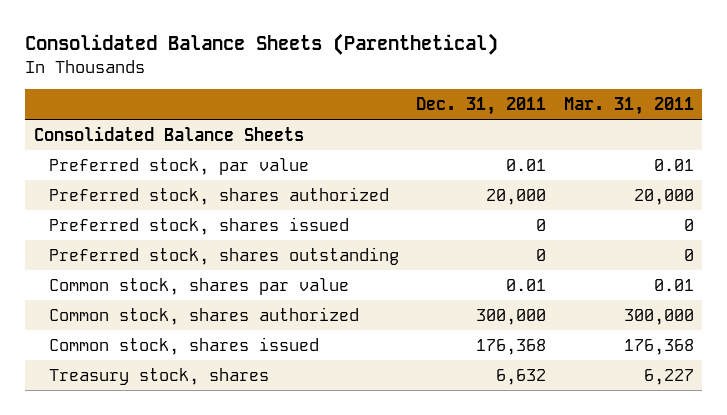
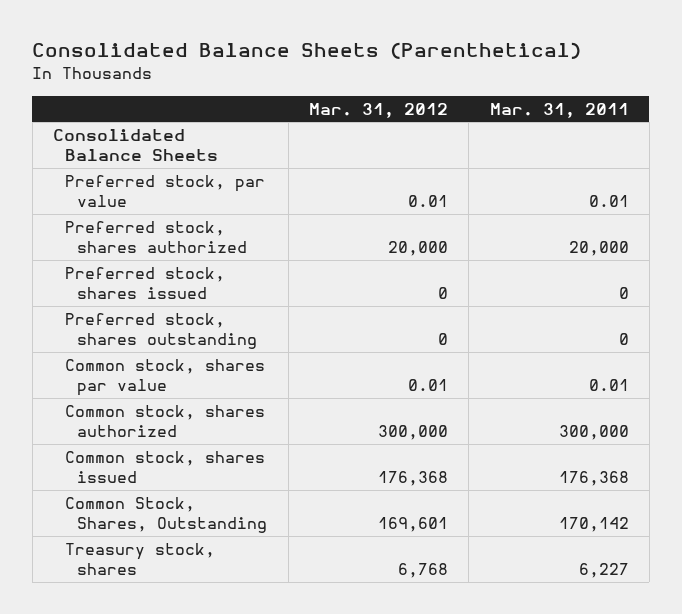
- | Dec. 31, 2011 | Mar. 31, 2011
+ | Mar. 31, 2012 | Mar. 31, 2011
+ Common Stock, Shares, Outstanding | 169,601 | 170,142

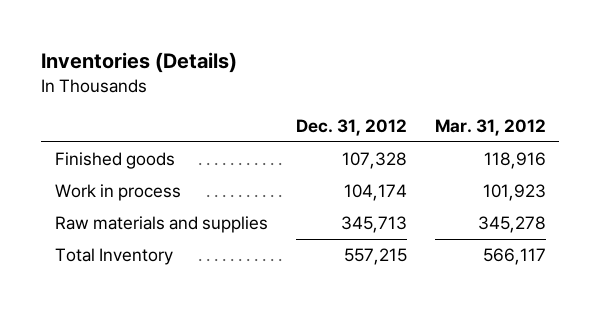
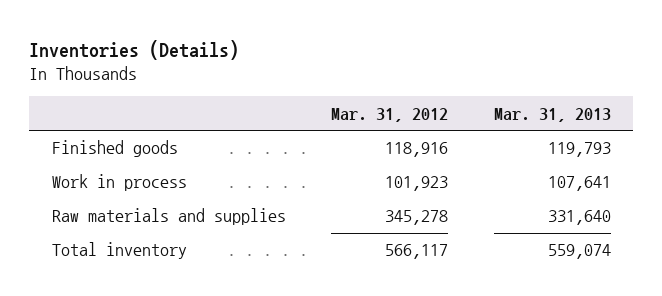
- | Dec. 31, 2012 | Mar. 31, 2012
+ | Mar. 31, 2012 | Mar. 31, 2013
- Total Inventory | 557,215 | 566,117
+ Total inventory | 566,117 | 559,074

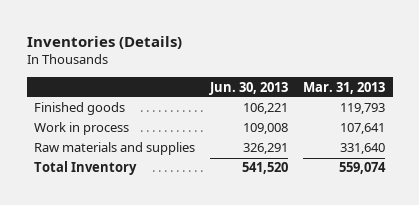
- | Mar. 31, 2012 | Mar. 31, 2013
+ | Jun. 30, 2013 | Mar. 31, 2013
- Total inventory | 566,117 | 559,074
+ Total Inventory | 541,520 | 559,074

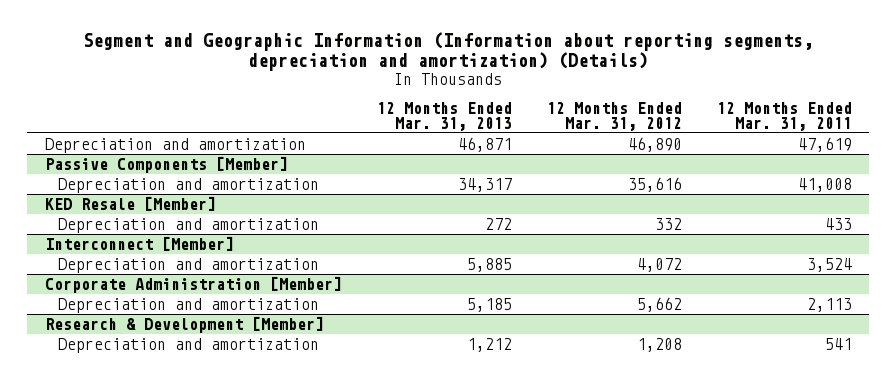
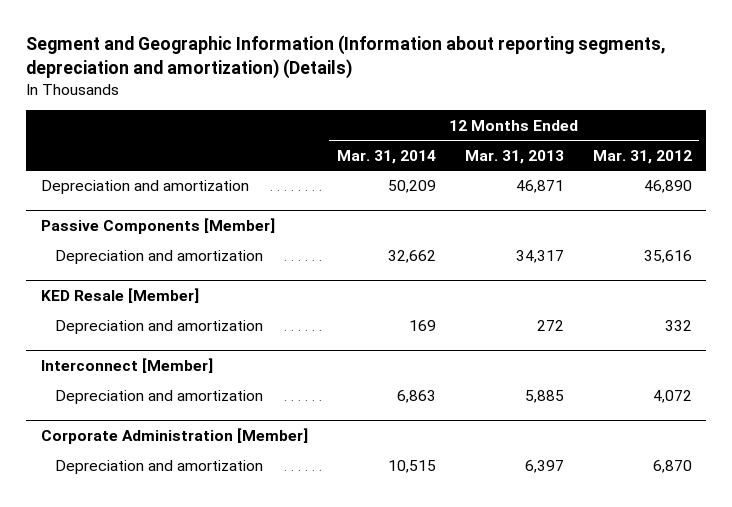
- | 12 Months Ended Mar. 31, 2013 | 12 Months Ended Mar. 31, 2012 | 12 Months Ended Mar. 31, 2011
+ | 12 Months Ended Mar. 31, 2014 | 12 Months Ended Mar. 31, 2013 | 12 Months Ended Mar. 31, 2012
@ Corporate Administration [Member]
- Depreciation and amortization | 5,185 | 5,662 | 2,113
- Research & Development [Member]
- Depreciation and amortization | 1,212 | 1,208 | 541
@ Corporate Administration [Member]
+ Depreciation and amortization | 10,515 | 6,397 | 6,870

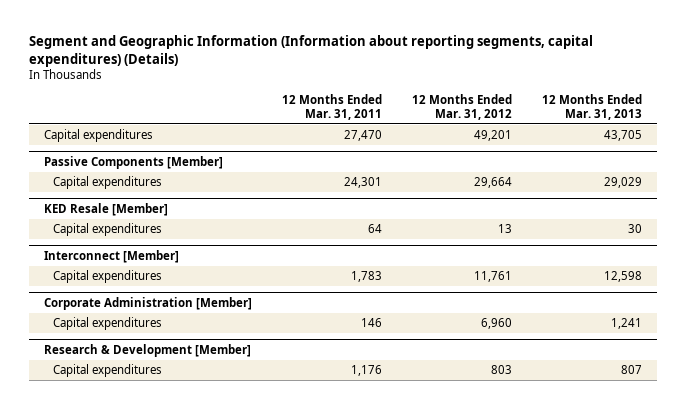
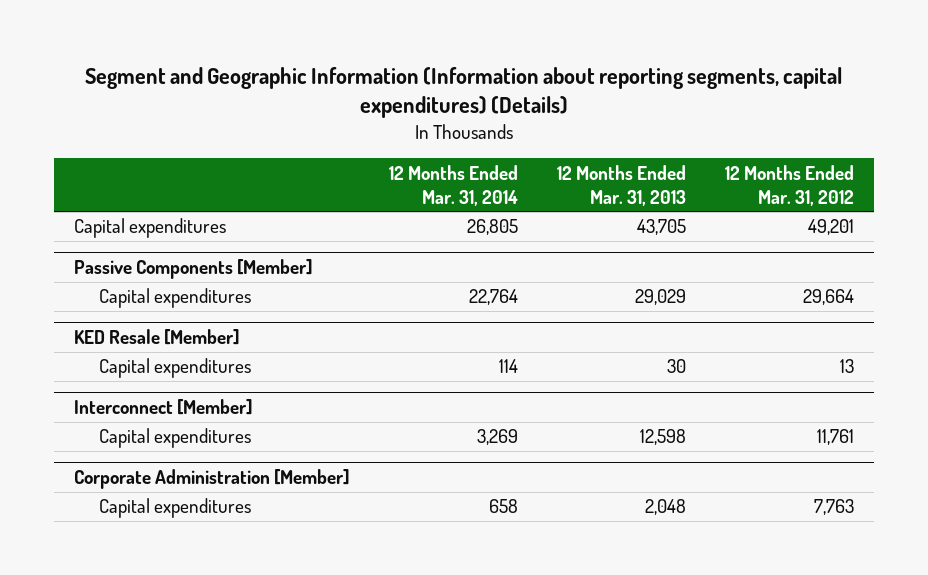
- | 12 Months Ended Mar. 31, 2011 | 12 Months Ended Mar. 31, 2012 | 12 Months Ended Mar. 31, 2013
+ | 12 Months Ended Mar. 31, 2014 | 12 Months Ended Mar. 31, 2013 | 12 Months Ended Mar. 31, 2012
@ Corporate Administration [Member]
- Capital expenditures | 146 | 6,960 | 1,241
- Research & Development [Member]
- Capital expenditures | 1,176 | 803 | 807
@ Corporate Administration [Member]
+ Capital expenditures | 658 | 2,048 | 7,763

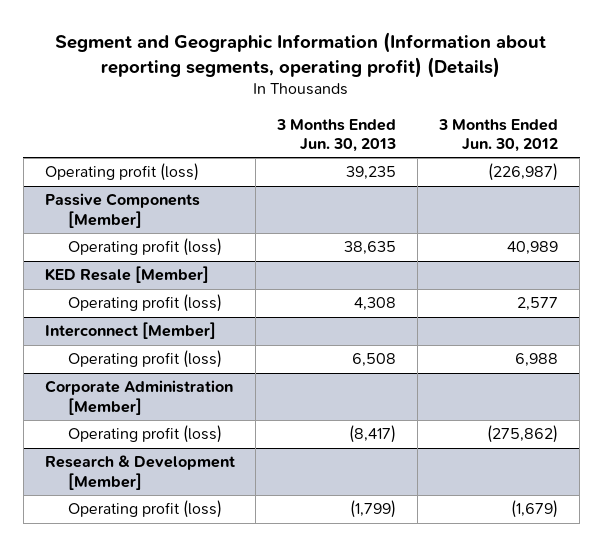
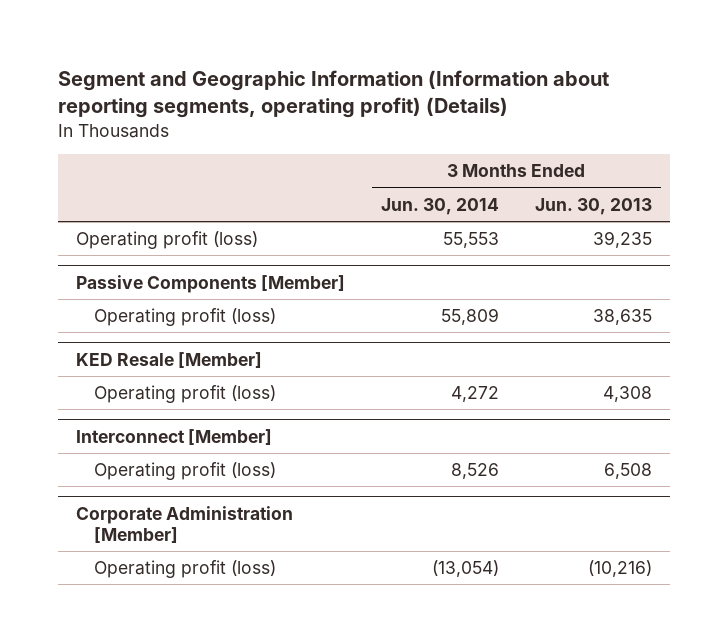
- | 3 Months Ended Jun. 30, 2013 | 3 Months Ended Jun. 30, 2012
+ | 3 Months Ended Jun. 30, 2014 | 3 Months Ended Jun. 30, 2013
@ Corporate Administration [Member]
- Operating profit (loss) | (8,417) | (275,862)
- Research & Development [Member]
- Operating profit (loss) | (1,799) | (1,679)
@ Corporate Administration [Member]
+ Operating profit (loss) | (13,054) | (10,216)

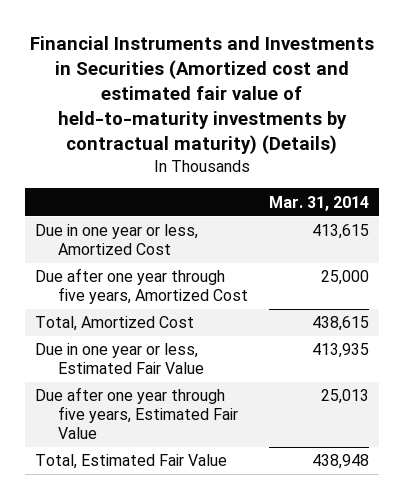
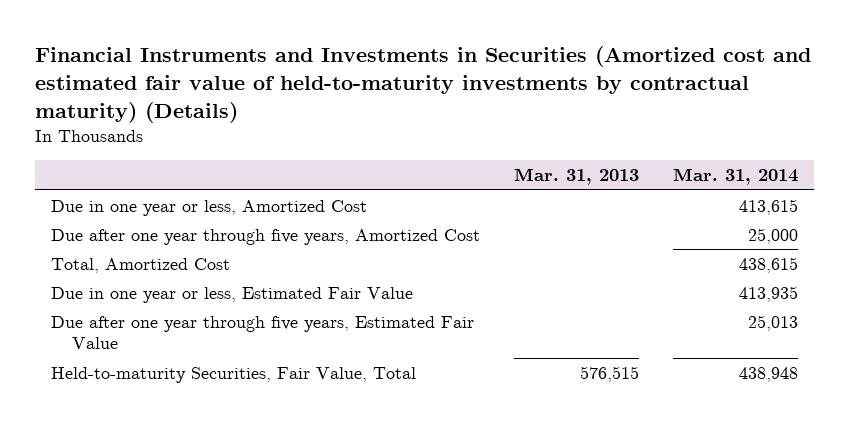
- | Mar. 31, 2014
+ | Mar. 31, 2013 | Mar. 31, 2014
- Total, Estimated Fair Value | 438,948
+ Held-to-maturity Securities, Fair Value, Total | 576,515 | 438,948

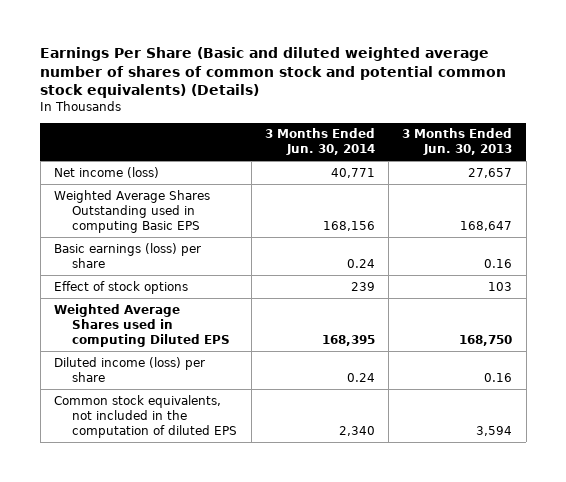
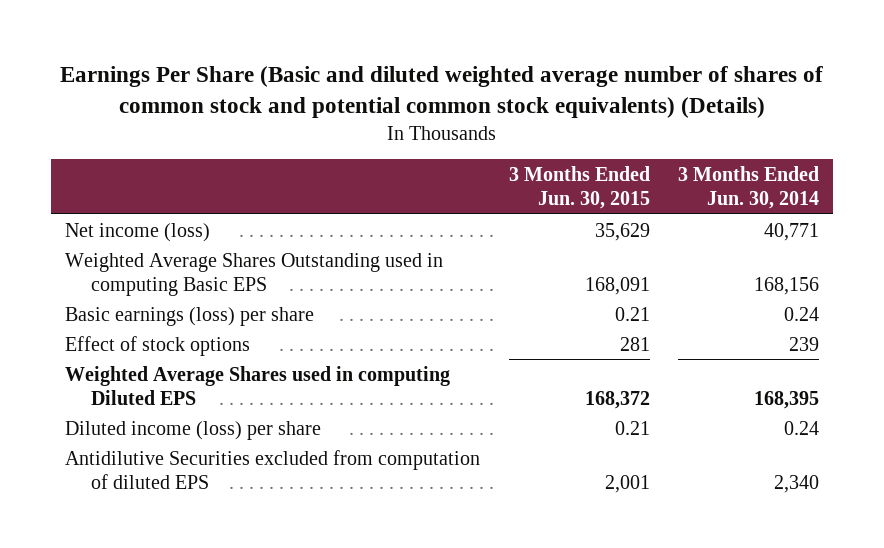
- | 3 Months Ended Jun. 30, 2014 | 3 Months Ended Jun. 30, 2013
+ | 3 Months Ended Jun. 30, 2015 | 3 Months Ended Jun. 30, 2014
- Common stock equivalents, not included in the computation of diluted EPS | 2,340 | 3,594
+ Antidilutive Securities excluded from computation of diluted EPS | 2,001 | 2,340

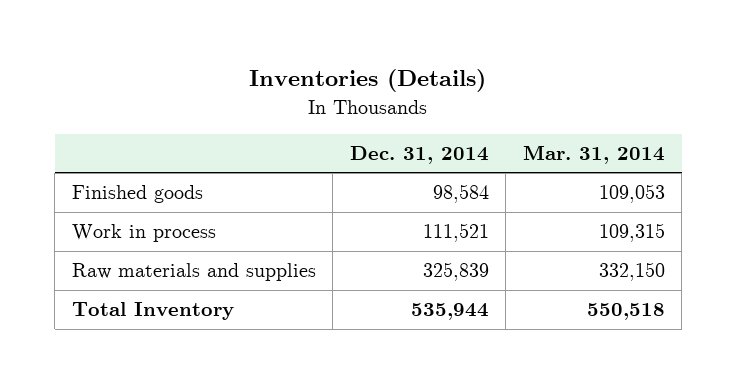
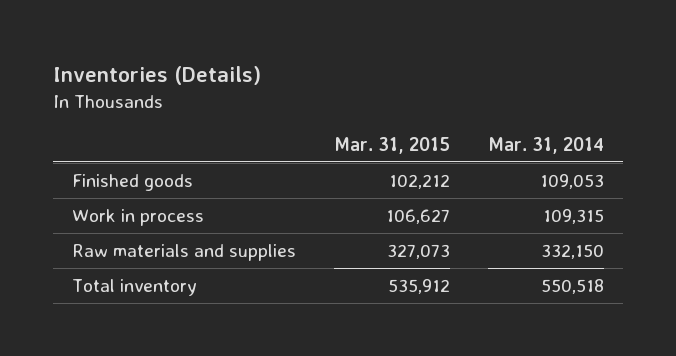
- | Dec. 31, 2014 | Mar. 31, 2014
+ | Mar. 31, 2015 | Mar. 31, 2014
- Total Inventory | 535,944 | 550,518
+ Total inventory | 535,912 | 550,518

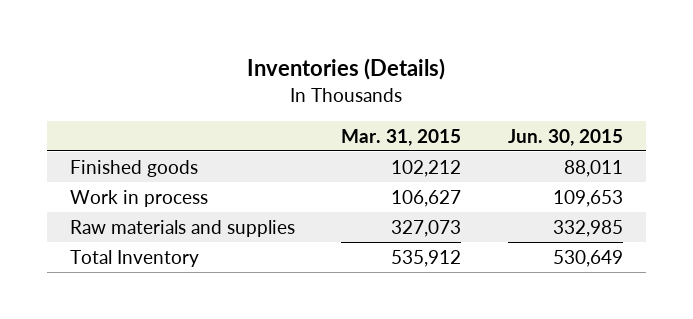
- | Mar. 31, 2015 | Mar. 31, 2014
+ | Mar. 31, 2015 | Jun. 30, 2015
- Total inventory | 535,912 | 550,518
+ Total Inventory | 535,912 | 530,649

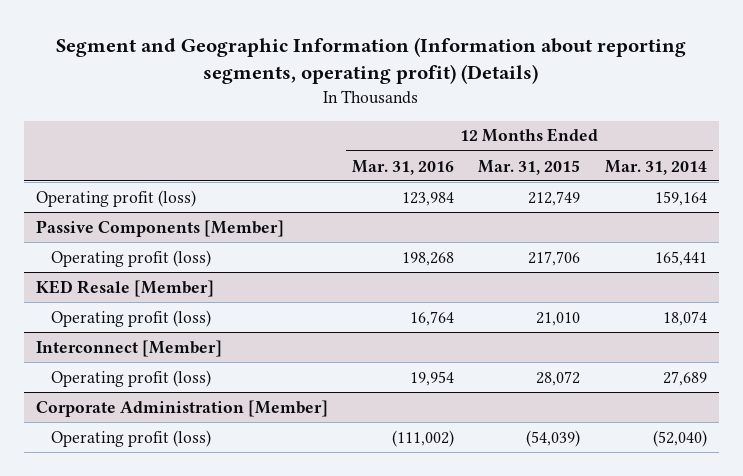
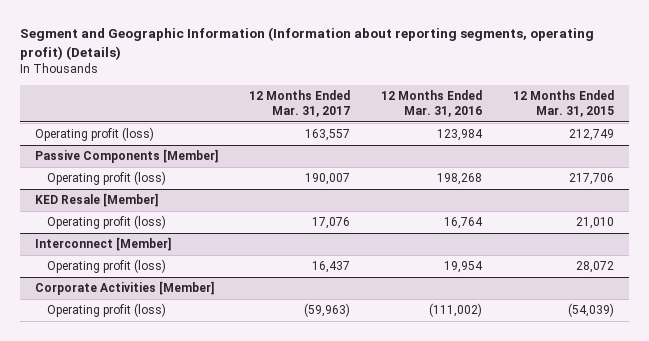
- | 12 Months Ended Mar. 31, 2016 | 12 Months Ended Mar. 31, 2015 | 12 Months Ended Mar. 31, 2014
+ | 12 Months Ended Mar. 31, 2017 | 12 Months Ended Mar. 31, 2016 | 12 Months Ended Mar. 31, 2015
- Corporate Administration [Member]
+ Corporate Activities [Member]

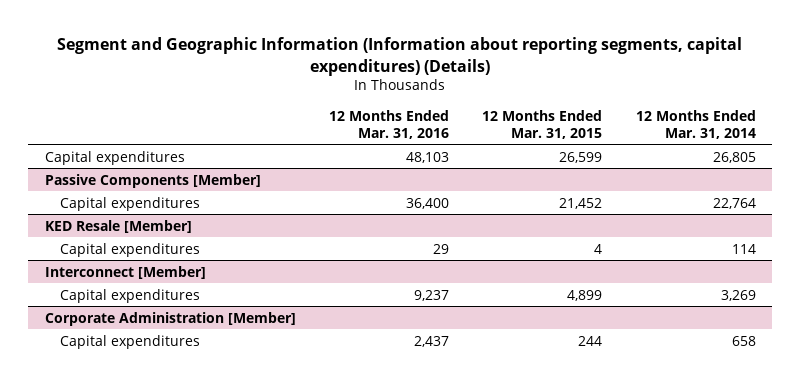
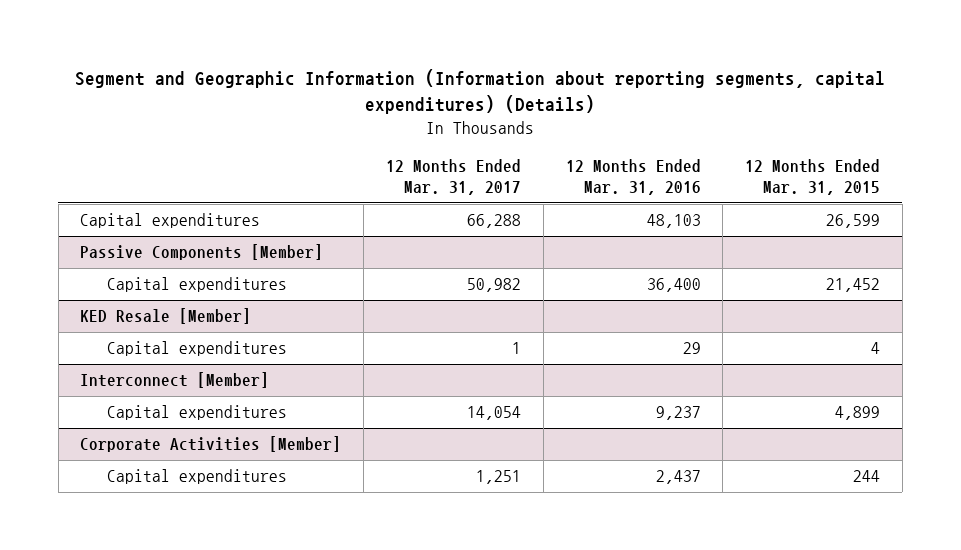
- | 12 Months Ended Mar. 31, 2016 | 12 Months Ended Mar. 31, 2015 | 12 Months Ended Mar. 31, 2014
+ | 12 Months Ended Mar. 31, 2017 | 12 Months Ended Mar. 31, 2016 | 12 Months Ended Mar. 31, 2015
- Corporate Administration [Member]
+ Corporate Activities [Member]

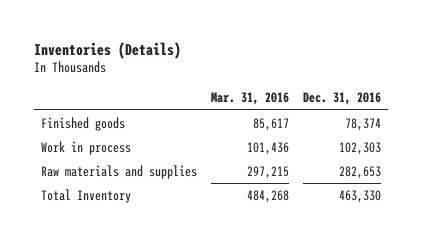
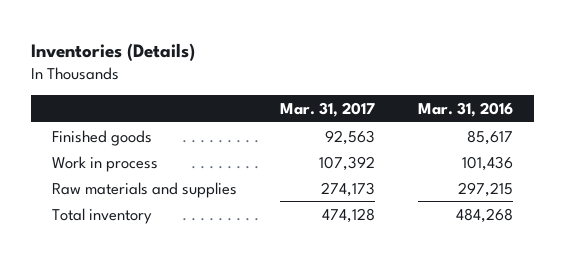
- | Mar. 31, 2016 | Dec. 31, 2016
+ | Mar. 31, 2017 | Mar. 31, 2016
- Total Inventory | 484,268 | 463,330
+ Total inventory | 474,128 | 484,268

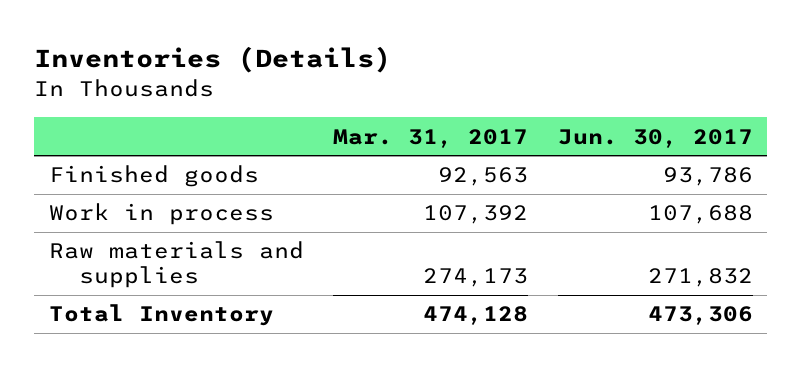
- | Mar. 31, 2017 | Mar. 31, 2016
+ | Mar. 31, 2017 | Jun. 30, 2017
- Total inventory | 474,128 | 484,268
+ Total Inventory | 474,128 | 473,306

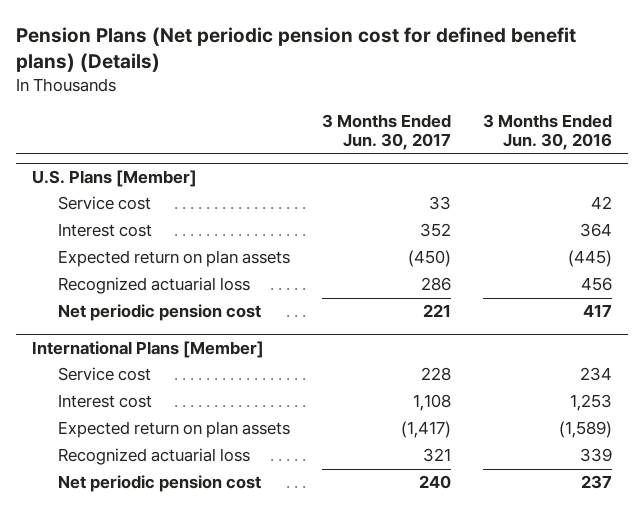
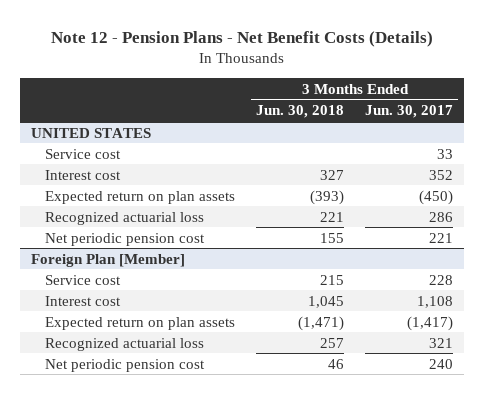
- Pension Plans (Net periodic pension cost for defined benefit plans) (Details)
+ Note 12 - Pension Plans - Net Benefit Costs (Details)
- | 3 Months Ended Jun. 30, 2017 | 3 Months Ended Jun. 30, 2016
+ | 3 Months Ended Jun. 30, 2018 | 3 Months Ended Jun. 30, 2017
- U.S. Plans [Member]
+ UNITED STATES
- International Plans [Member]
+ Foreign Plan [Member]

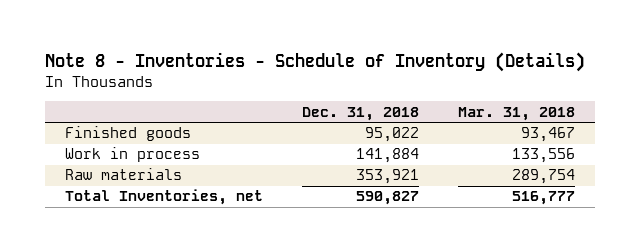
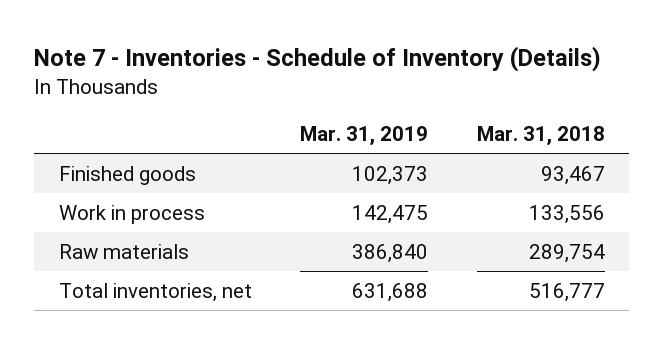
- Note 8 - Inventories - Schedule of Inventory (Details)
+ Note 7 - Inventories - Schedule of Inventory (Details)
- | Dec. 31, 2018 | Mar. 31, 2018
+ | Mar. 31, 2019 | Mar. 31, 2018
- Total Inventories, net | 590,827 | 516,777
+ Total inventories, net | 631,688 | 516,777

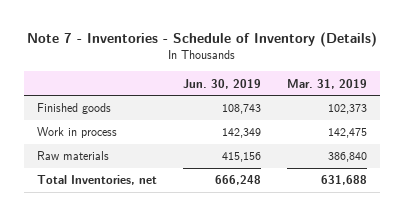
- | Mar. 31, 2019 | Mar. 31, 2018
+ | Jun. 30, 2019 | Mar. 31, 2019
- Total inventories, net | 631,688 | 516,777
+ Total Inventories, net | 666,248 | 631,688

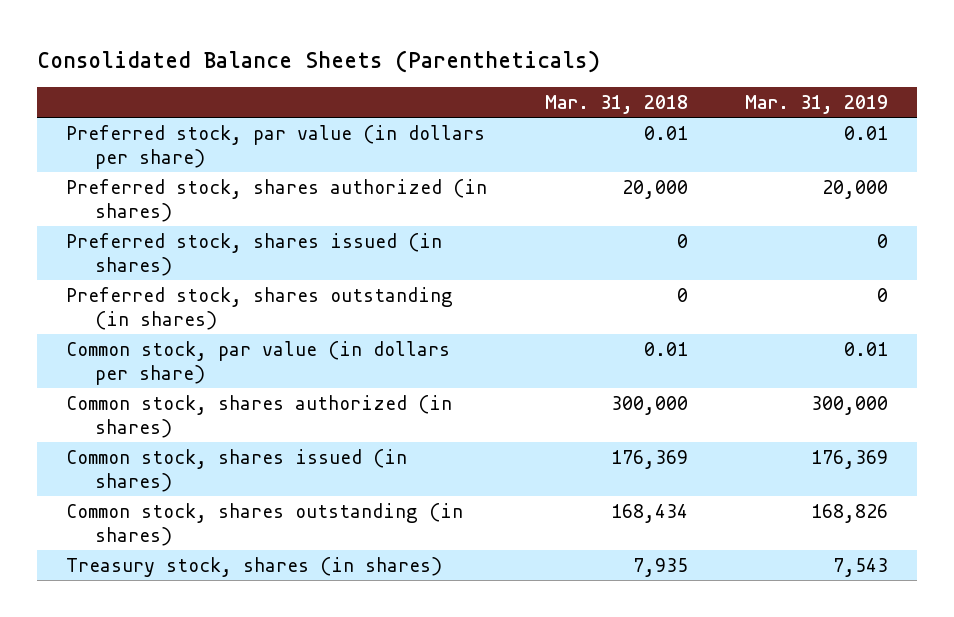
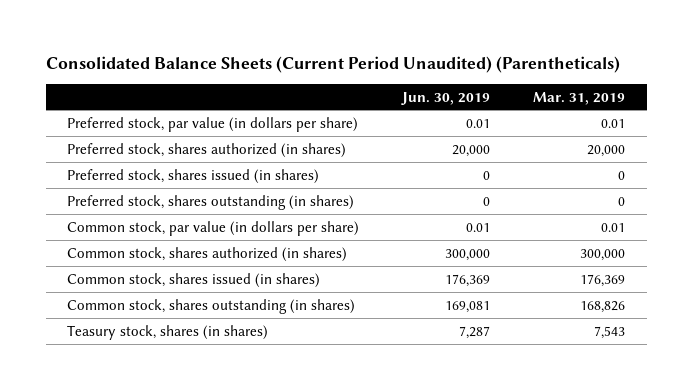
- Consolidated Balance Sheets (Parentheticals)
+ Consolidated Balance Sheets (Current Period Unaudited) (Parentheticals)
- | Mar. 31, 2018 | Mar. 31, 2019
+ | Jun. 30, 2019 | Mar. 31, 2019
- Treasury stock, shares (in shares) | 7,935 | 7,543
+ Teasury stock, shares (in shares) | 7,287 | 7,543

